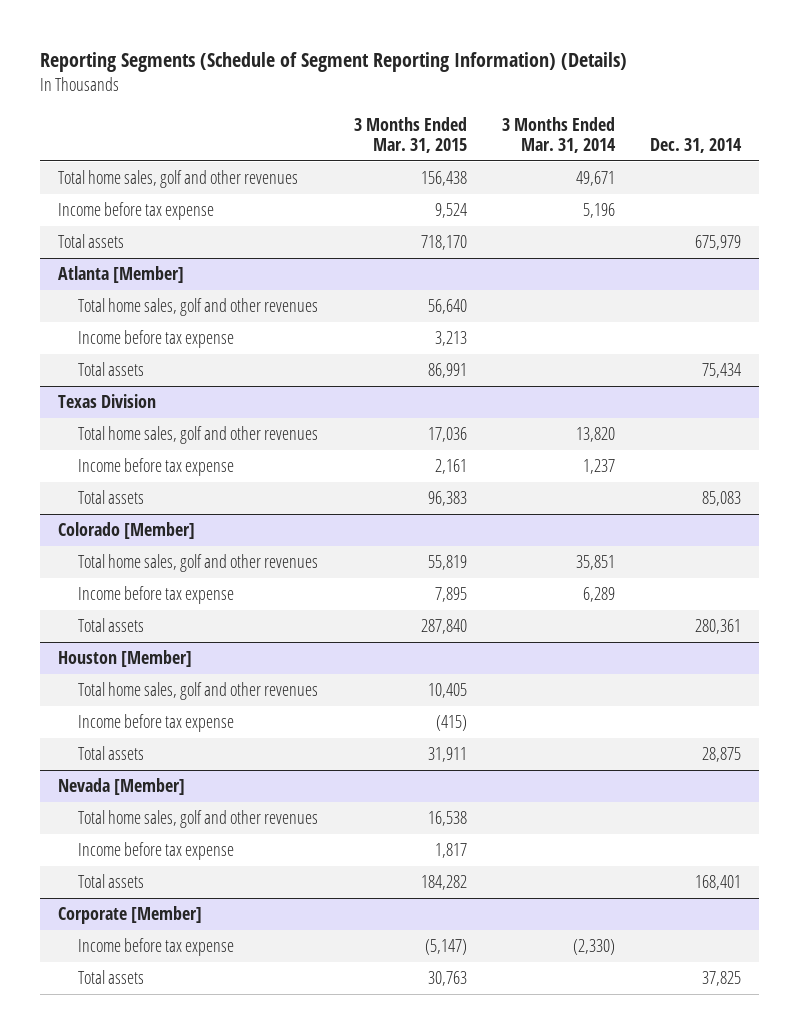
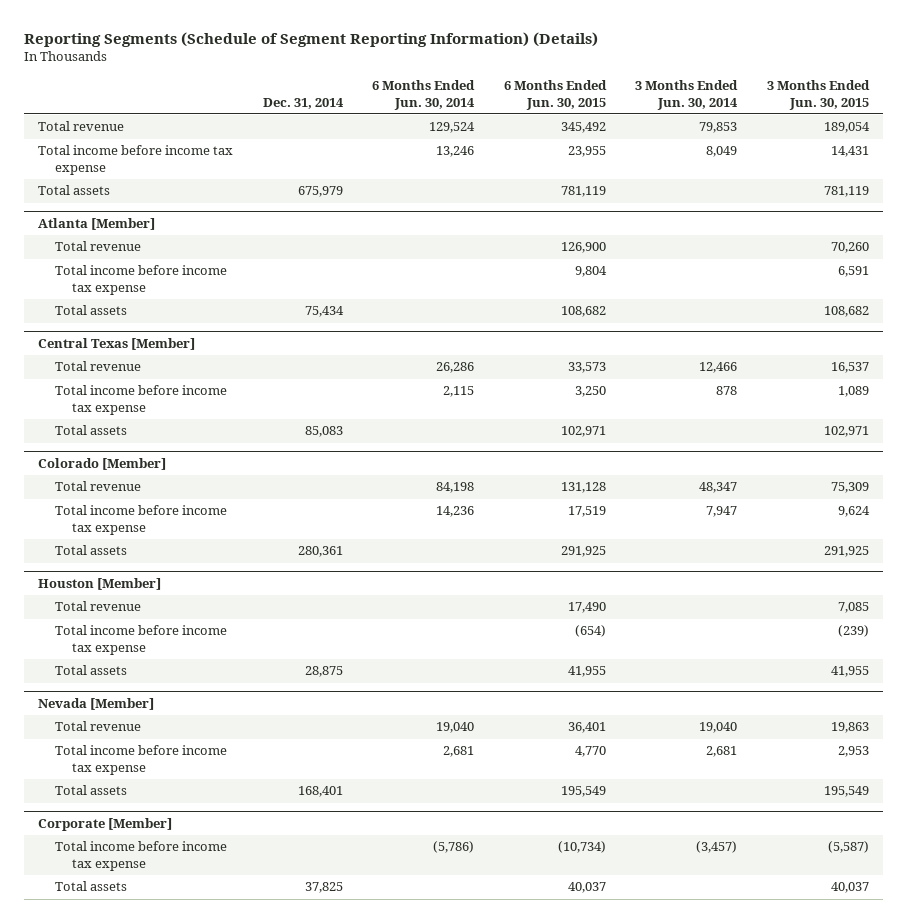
- | 3 Months Ended Mar. 31, 2015 | 3 Months Ended Mar. 31, 2014 | Dec. 31, 2014
+ | Dec. 31, 2014 | 6 Months Ended Jun. 30, 2014 | 6 Months Ended Jun. 30, 2015 | 3 Months Ended Jun. 30, 2014 | 3 Months Ended Jun. 30, 2015
- Total home sales, golf and other revenues | 156,438 | 49,671 |
- Income before tax expense | 9,524 | 5,196 |
+ Total revenue | | 129,524 | 345,492 | 79,853 | 189,054
+ Total income before income tax expense | | 13,246 | 23,955 | 8,049 | 14,431
@ Atlanta [Member]
- Total home sales, golf and other revenues | 56,640 | |
- Income before tax expense | 3,213 | |
+ Total revenue | | | 126,900 | | 70,260
+ Total income before income tax expense | | | 9,804 | | 6,591
- Texas Division
- Total home sales, golf and other revenues | 17,036 | 13,820 |
- Income before tax expense | 2,161 | 1,237 |
+ Central Texas [Member]
+ Total revenue | | 26,286 | 33,573 | 12,466 | 16,537
+ Total income before income tax expense | | 2,115 | 3,250 | 878 | 1,089
@ Colorado [Member]
- Total home sales, golf and other revenues | 55,819 | 35,851 |
- Income before tax expense | 7,895 | 6,289 |
+ Total revenue | | 84,198 | 131,128 | 48,347 | 75,309
+ Total income before income tax expense | | 14,236 | 17,519 | 7,947 | 9,624
@ Houston [Member]
- Total home sales, golf and other revenues | 10,405 | |
- Income before tax expense | (415) | |
+ Total revenue | | | 17,490 | | 7,085
+ Total income before income tax expense | | | (654) | | (239)
@ Nevada [Member]
- Total home sales, golf and other revenues | 16,538 | |
- Income before tax expense | 1,817 | |
+ Total revenue | | 19,040 | 36,401 | 19,040 | 19,863
+ Total income before income tax expense | | 2,681 | 4,770 | 2,681 | 2,953
@ Corporate [Member]
- Income before tax expense | (5,147) | (2,330) |
+ Total income before income tax expense | | (5,786) | (10,734) | (3,457) | (5,587)

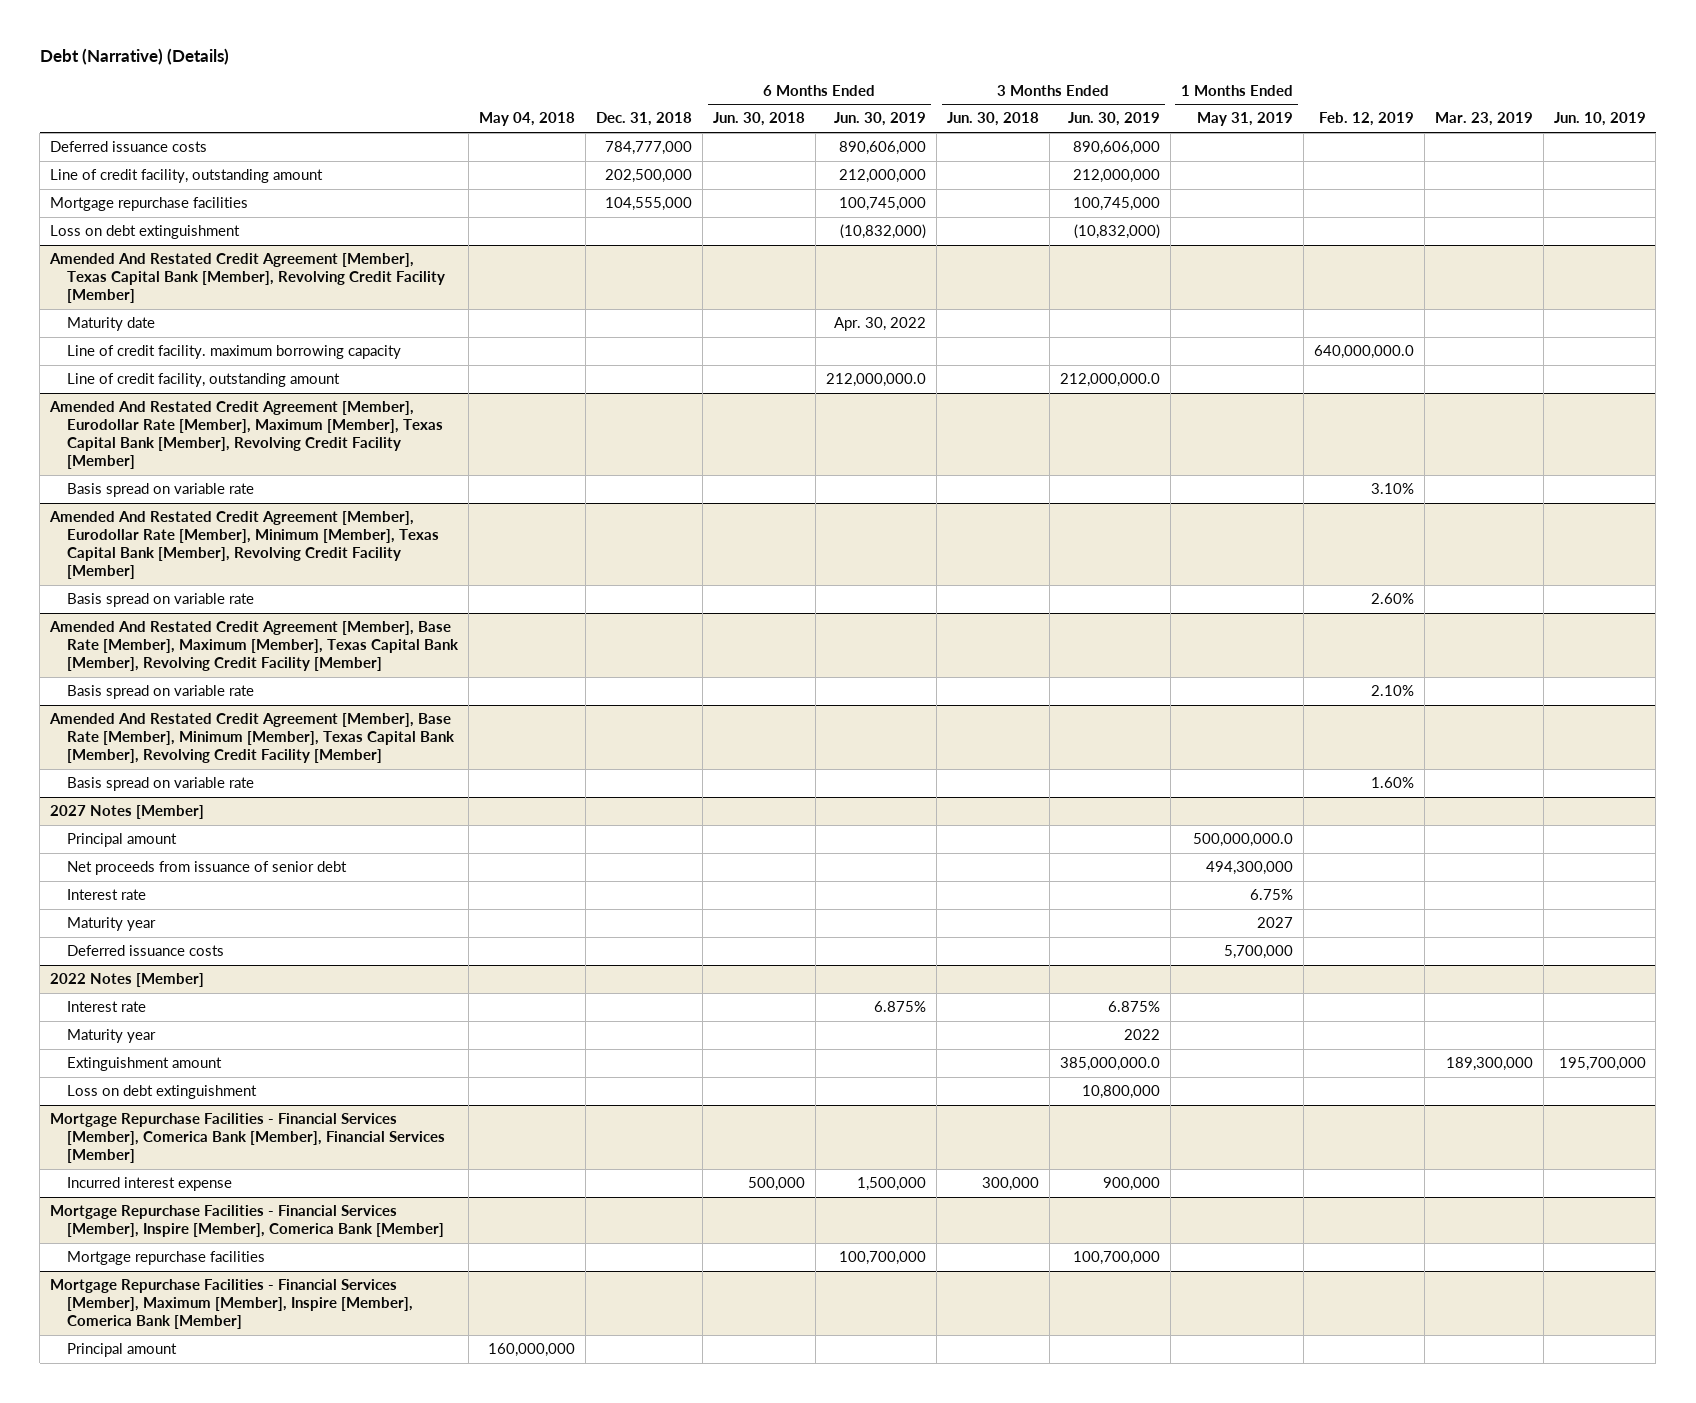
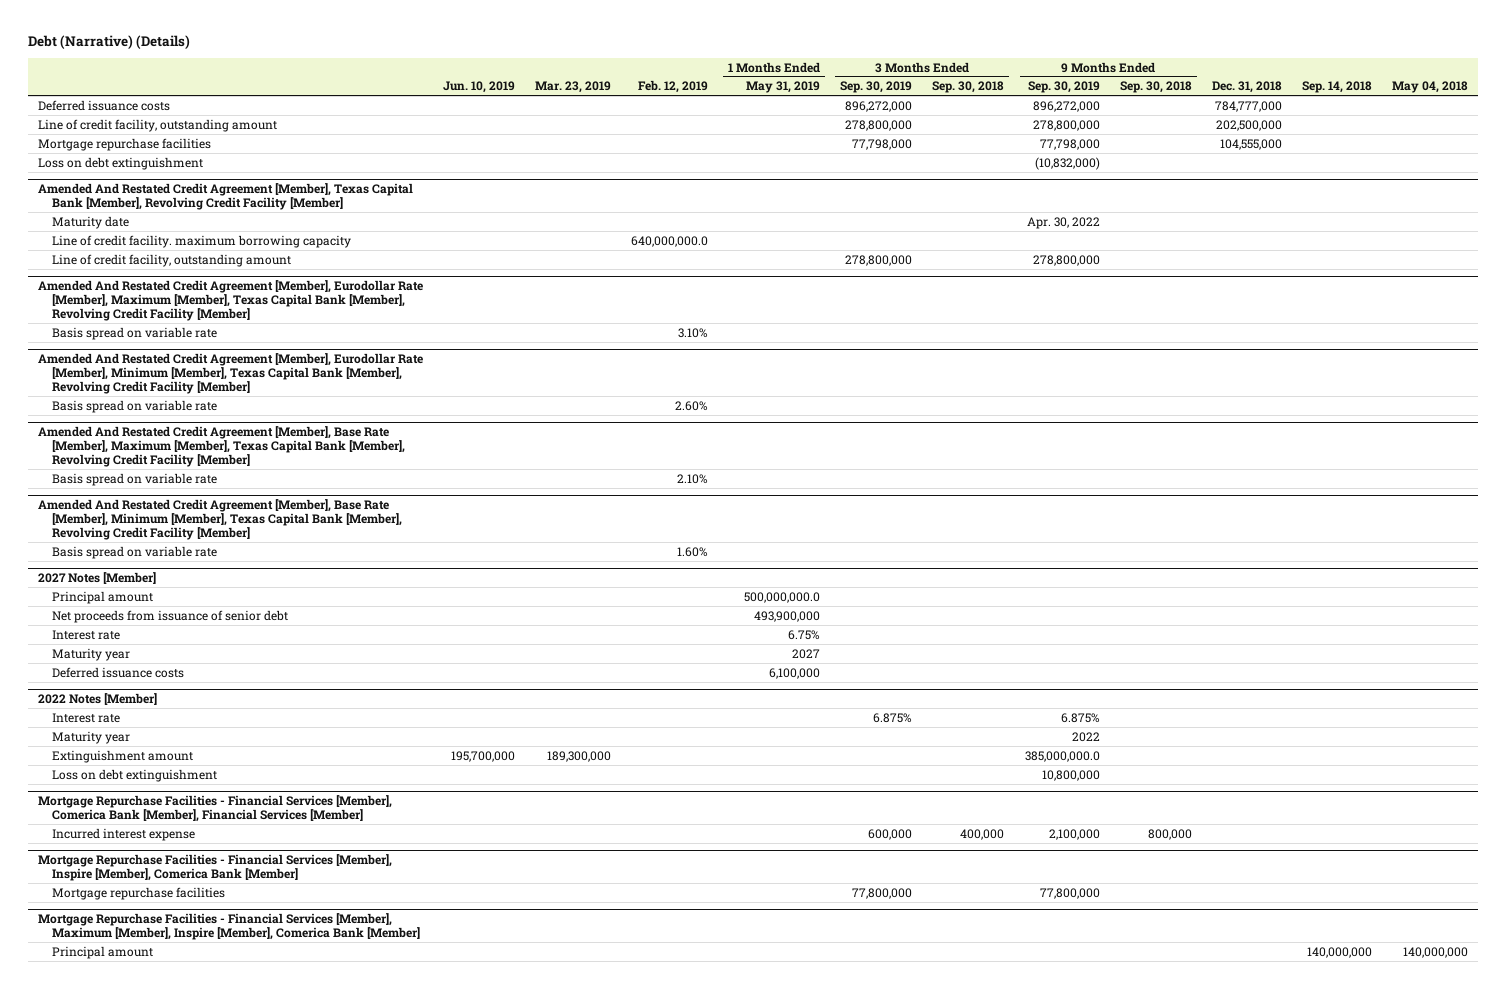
- | May 04, 2018 | Dec. 31, 2018 | 6 Months Ended Jun. 30, 2018 | 6 Months Ended Jun. 30, 2019 | 3 Months Ended Jun. 30, 2018 | 3 Months Ended Jun. 30, 2019 | 1 Months Ended May 31, 2019 | Feb. 12, 2019 | Mar. 23, 2019 | Jun. 10, 2019
+ | Jun. 10, 2019 | Mar. 23, 2019 | Feb. 12, 2019 | 1 Months Ended May 31, 2019 | 3 Months Ended Sep. 30, 2019 | 3 Months Ended Sep. 30, 2018 | 9 Months Ended Sep. 30, 2019 | 9 Months Ended Sep. 30, 2018 | Dec. 31, 2018 | Sep. 14, 2018 | May 04, 2018
@ 2027 Notes [Member]
- Net proceeds from issuance of senior debt | | | | | | | 494,300,000 | | |
+ Net proceeds from issuance of senior debt | | | | 493,900,000 | | | | | | |
- Deferred issuance costs | | | | | | | 5,700,000 | | |
+ Deferred issuance costs | | | | 6,100,000 | | | | | | |
@ Mortgage Repurchase Facilities - Financial Services [Member], Maximum [Member], Inspire [Member], Comerica Bank [Member]
- Principal amount | 160,000,000 | | | | | | | | |
+ Principal amount | | | | | | | | | | 140,000,000 | 140,000,000

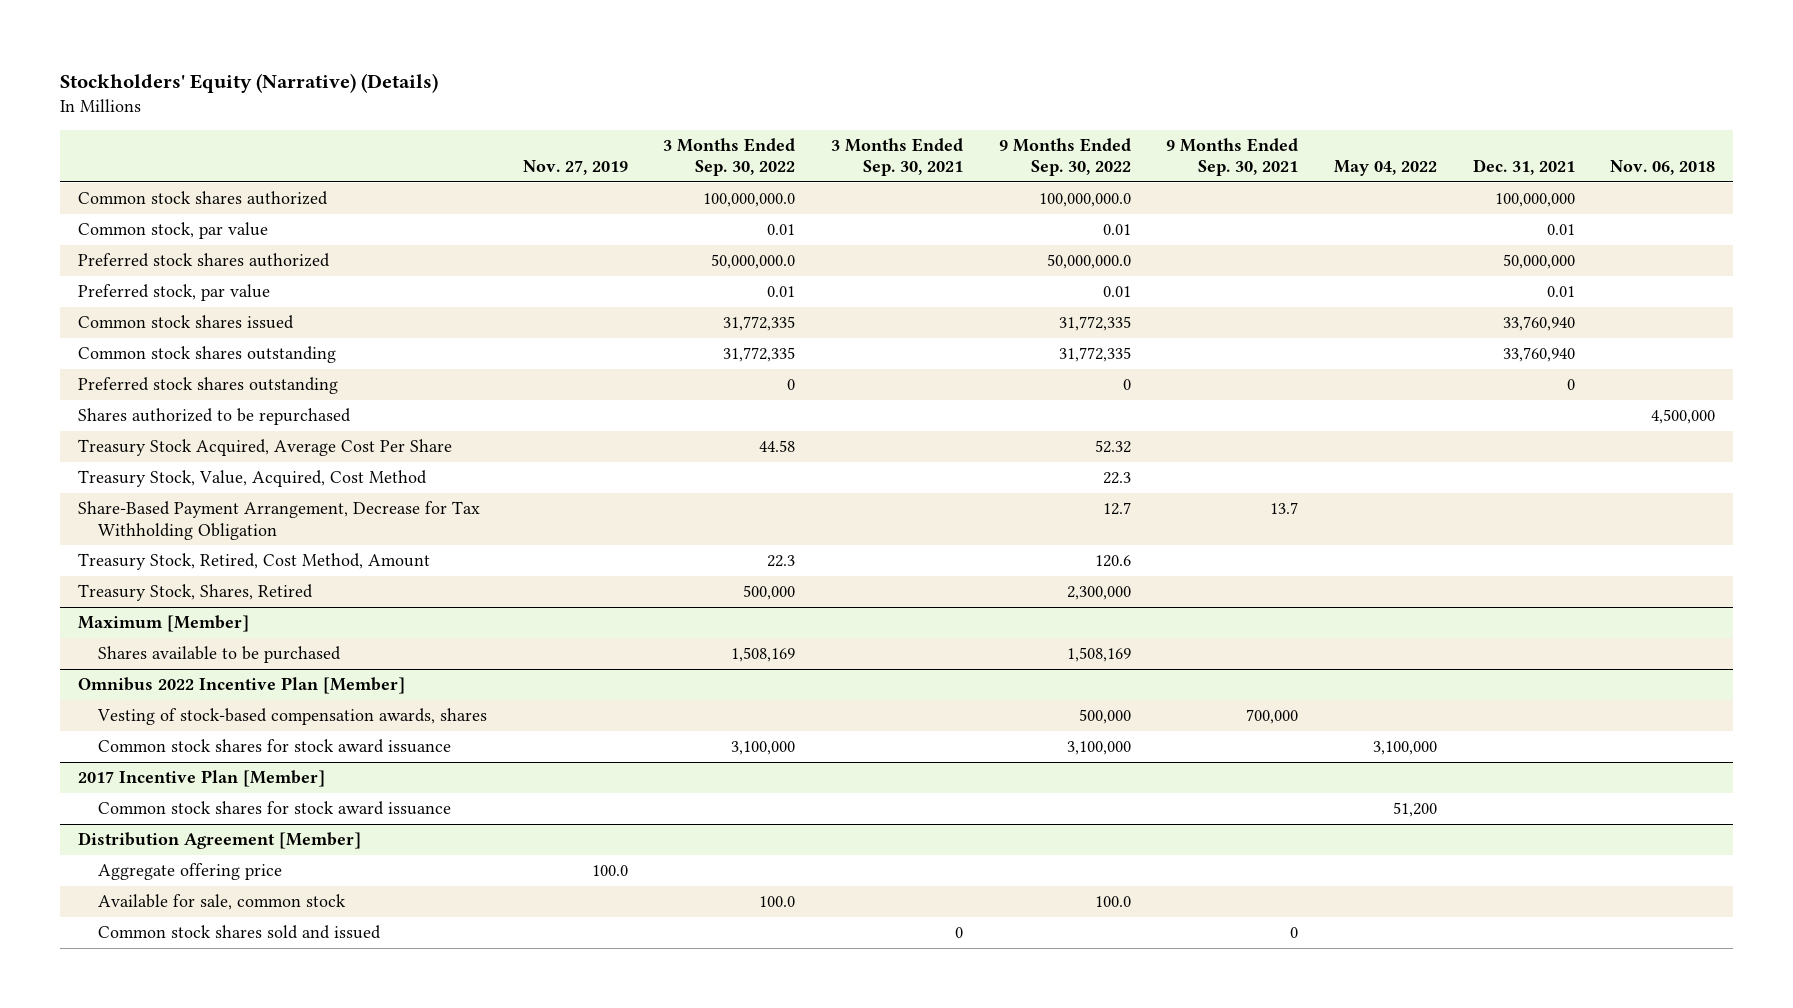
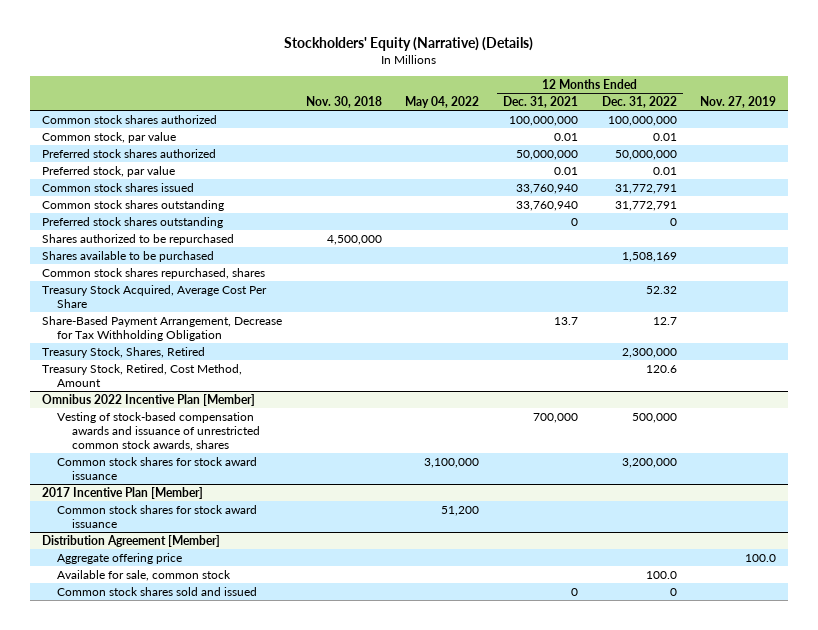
- | Nov. 27, 2019 | 3 Months Ended Sep. 30, 2022 | 3 Months Ended Sep. 30, 2021 | 9 Months Ended Sep. 30, 2022 | 9 Months Ended Sep. 30, 2021 | May 04, 2022 | Dec. 31, 2021 | Nov. 06, 2018
+ | Nov. 30, 2018 | May 04, 2022 | 12 Months Ended Dec. 31, 2021 | 12 Months Ended Dec. 31, 2022 | Nov. 27, 2019
+ Shares available to be purchased | | | | 1,508,169 |
+ Common stock shares repurchased, shares
- Treasury Stock, Value, Acquired, Cost Method | | | | 22.3 | | | |
- Maximum [Member]
- Shares available to be purchased | | 1,508,169 | | 1,508,169 | | | |
moved down: Treasury Stock, Retired, Cost Method, Amount | | | | 120.6 |
@ Omnibus 2022 Incentive Plan [Member]
- Vesting of stock-based compensation awards, shares | | | | 500,000 | 700,000 | | |
+ Vesting of stock-based compensation awards and issuance of unrestricted common stock awards, shares | | | 700,000 | 500,000 |

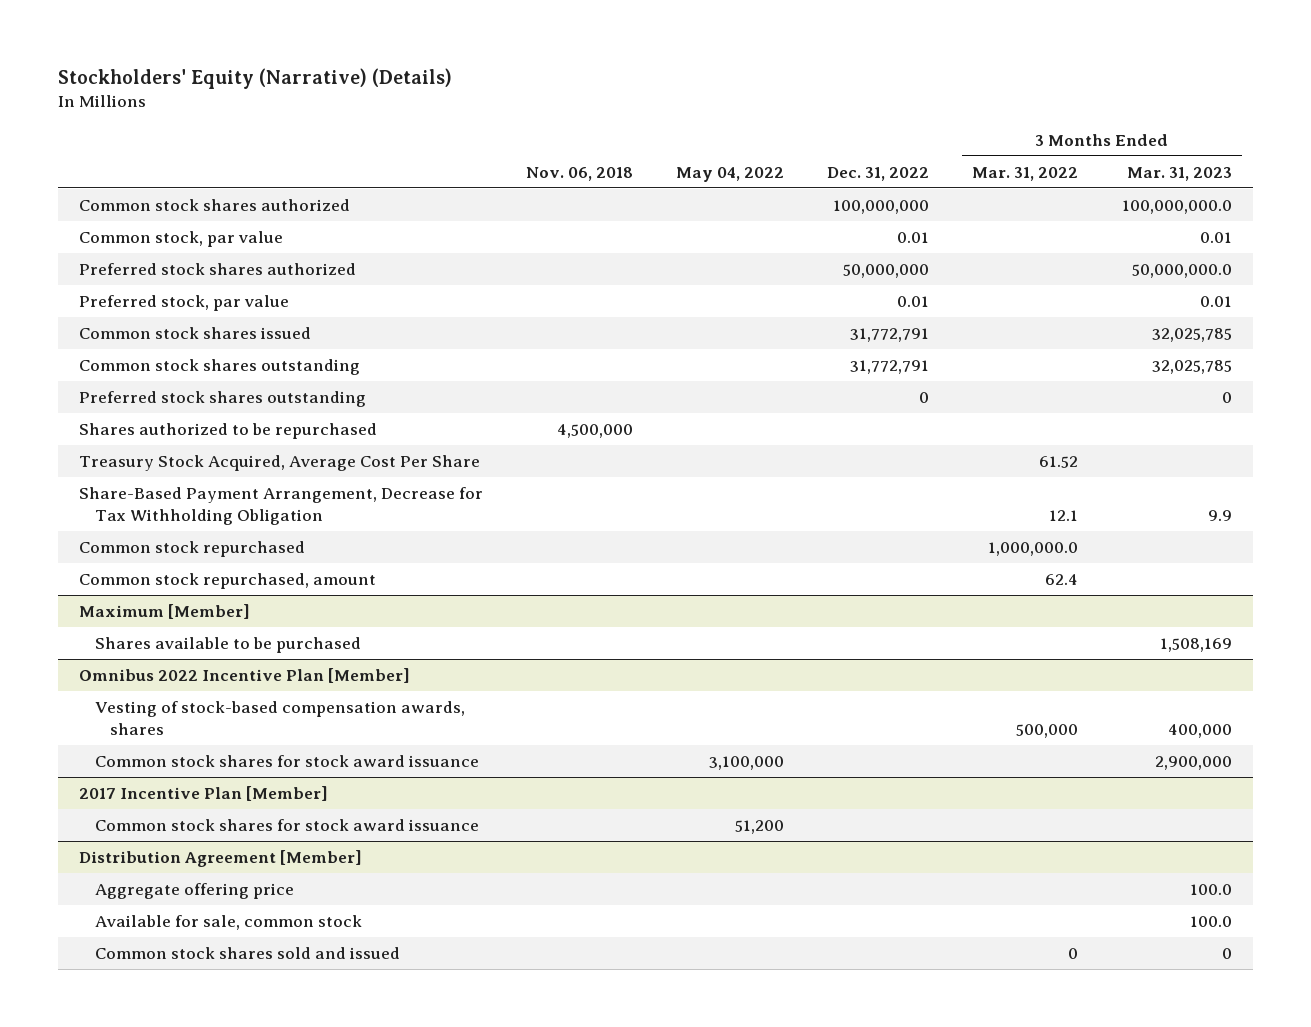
- | Nov. 30, 2018 | May 04, 2022 | 12 Months Ended Dec. 31, 2021 | 12 Months Ended Dec. 31, 2022 | Nov. 27, 2019
+ | Nov. 06, 2018 | May 04, 2022 | Dec. 31, 2022 | 3 Months Ended Mar. 31, 2022 | 3 Months Ended Mar. 31, 2023
- Shares available to be purchased | | | | 1,508,169 |
- Common stock shares repurchased, shares
- Treasury Stock, Shares, Retired | | | | 2,300,000 |
- Treasury Stock, Retired, Cost Method, Amount | | | | 120.6 |
+ Common stock repurchased | | | | 1,000,000.0 |
+ Common stock repurchased, amount | | | | 62.4 |
+ Maximum [Member]
+ Shares available to be purchased | | | | | 1,508,169
@ Omnibus 2022 Incentive Plan [Member]
- Vesting of stock-based compensation awards and issuance of unrestricted common stock awards, shares | | | 700,000 | 500,000 |
+ Vesting of stock-based compensation awards, shares | | | | 500,000 | 400,000

